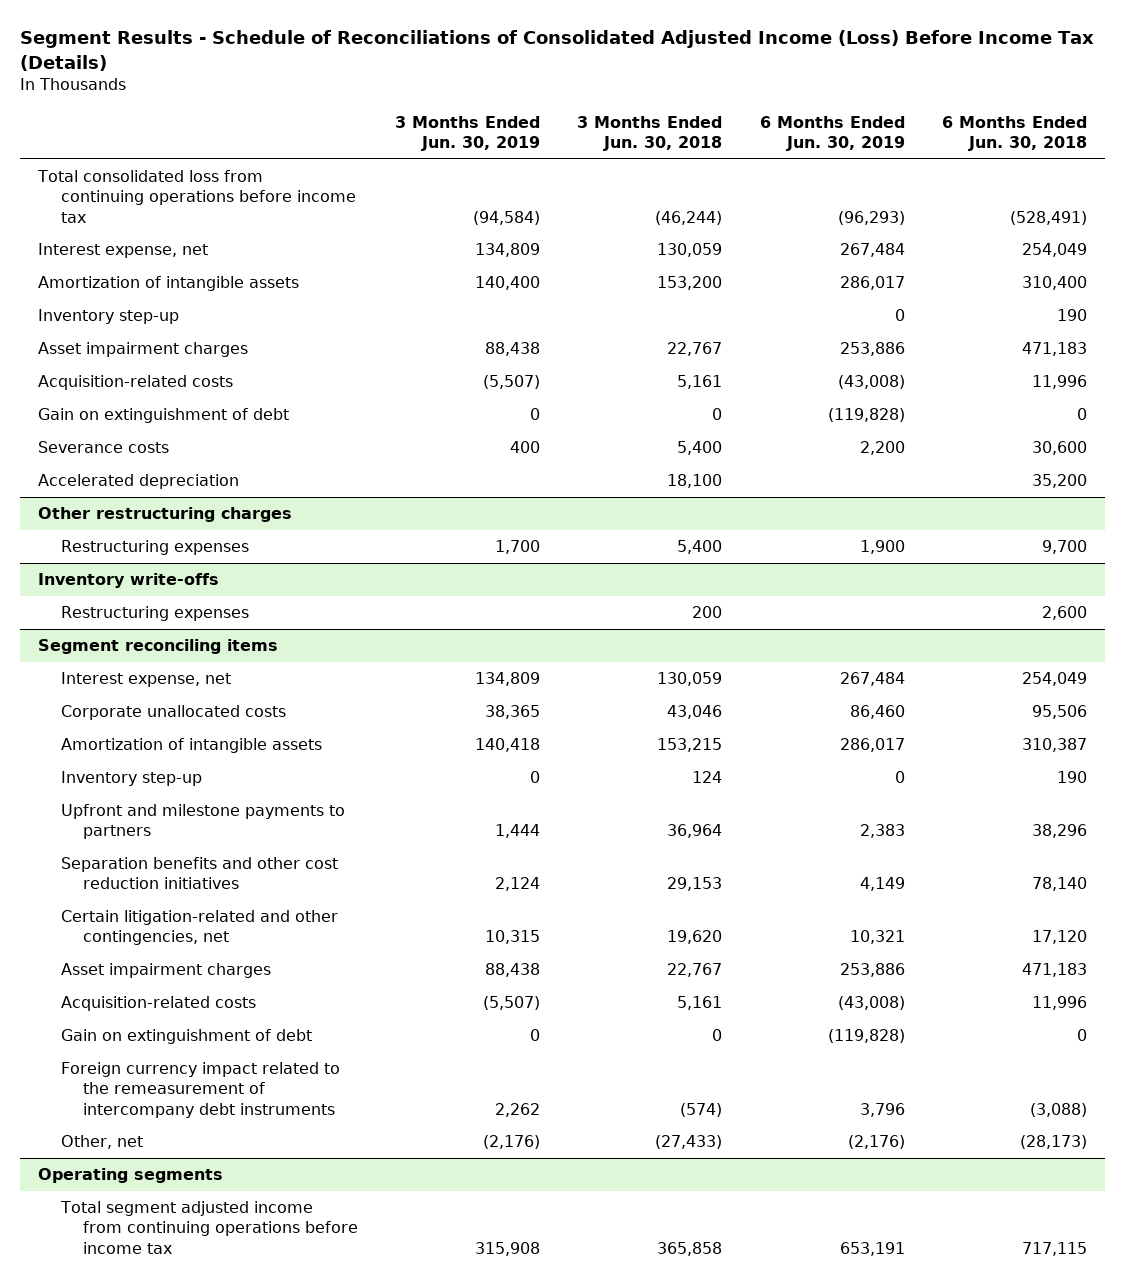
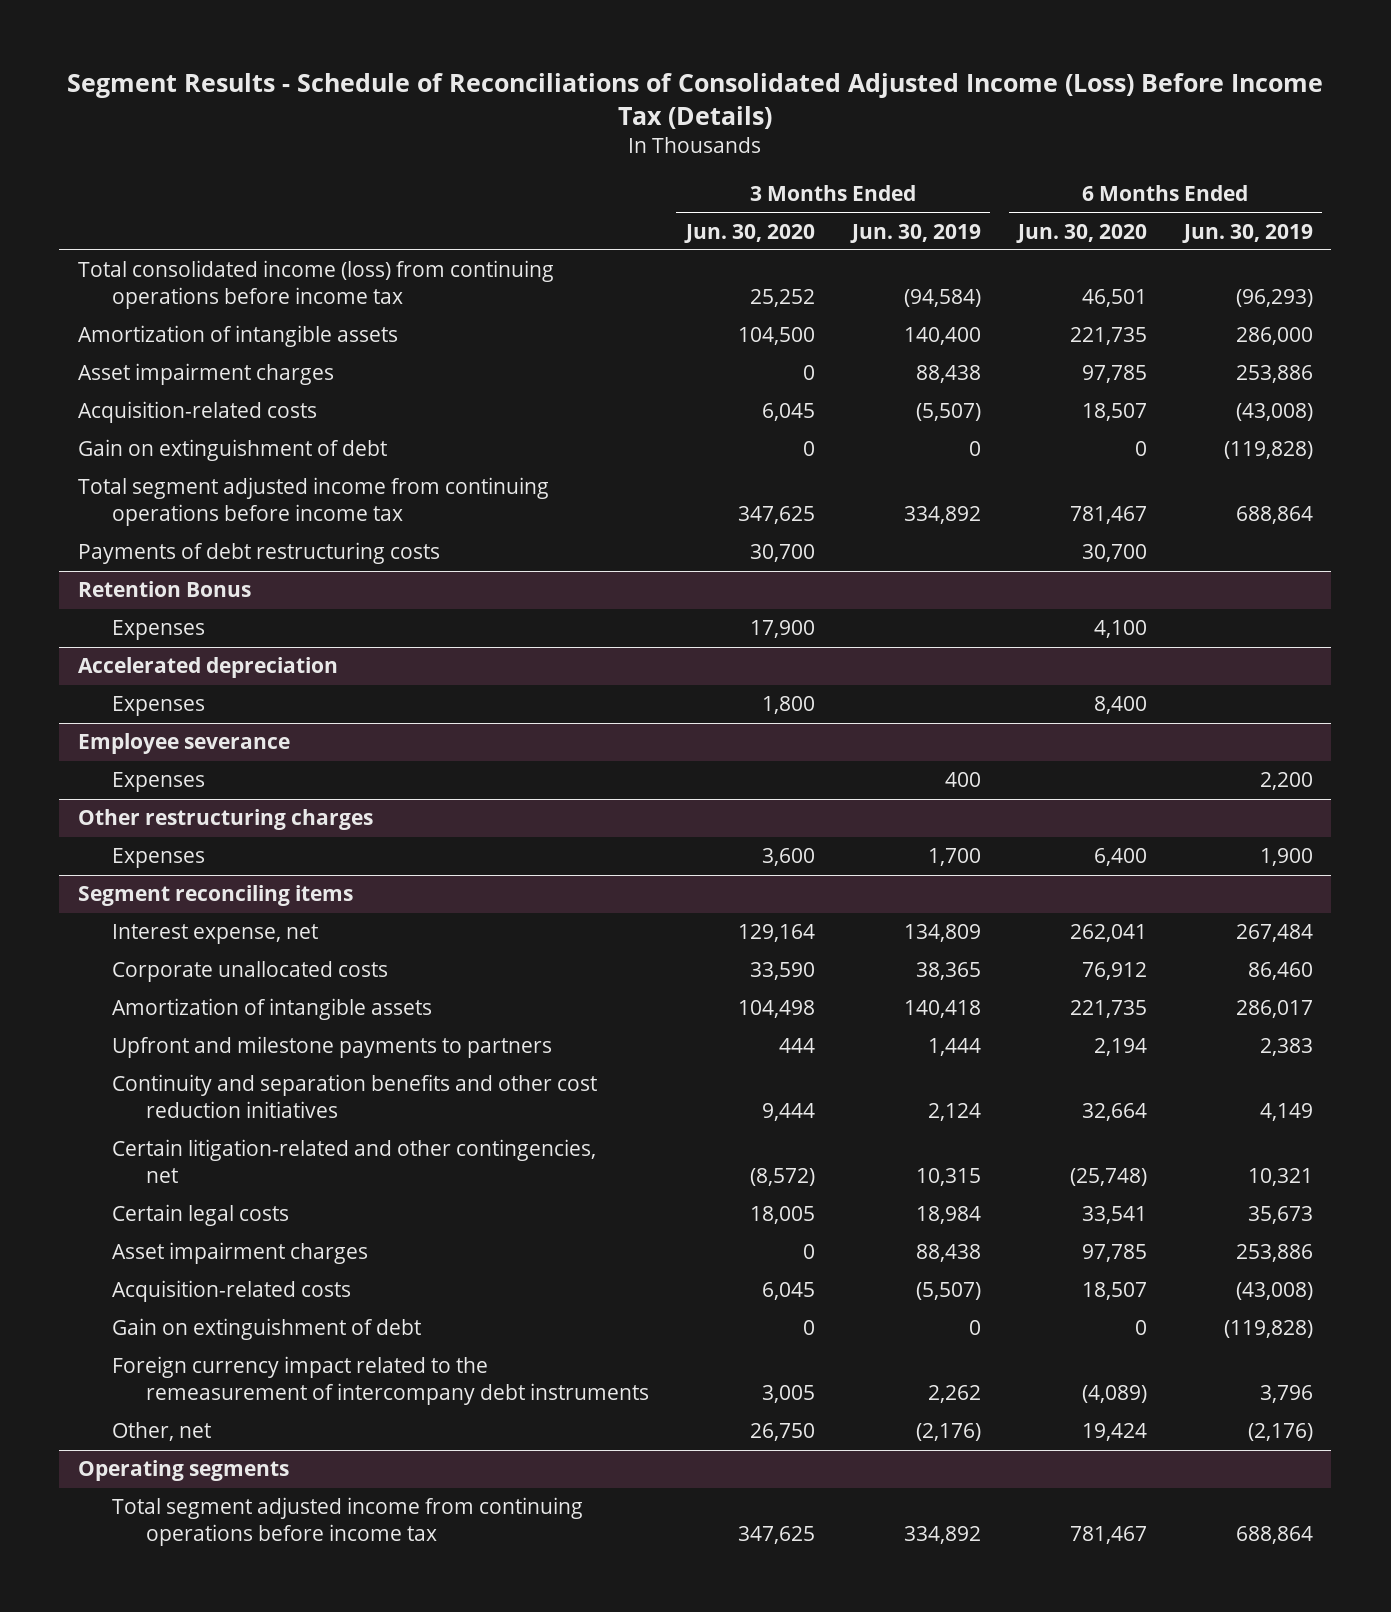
- | 3 Months Ended Jun. 30, 2019 | 3 Months Ended Jun. 30, 2018 | 6 Months Ended Jun. 30, 2019 | 6 Months Ended Jun. 30, 2018
+ | 3 Months Ended Jun. 30, 2020 | 3 Months Ended Jun. 30, 2019 | 6 Months Ended Jun. 30, 2020 | 6 Months Ended Jun. 30, 2019
- Total consolidated loss from continuing operations before income tax | (94,584) | (46,244) | (96,293) | (528,491)
- Interest expense, net | 134,809 | 130,059 | 267,484 | 254,049
- Amortization of intangible assets | 140,400 | 153,200 | 286,017 | 310,400
- Inventory step-up | | | 0 | 190
+ Total consolidated income (loss) from continuing operations before income tax | 25,252 | (94,584) | 46,501 | (96,293)
+ Amortization of intangible assets | 104,500 | 140,400 | 221,735 | 286,000
- Severance costs | 400 | 5,400 | 2,200 | 30,600
- Accelerated depreciation | | 18,100 | | 35,200
+ Total segment adjusted income from continuing operations before income tax | 347,625 | 334,892 | 781,467 | 688,864
+ Payments of debt restructuring costs | 30,700 | | 30,700 |
+ Retention Bonus
+ Expenses | 17,900 | | 4,100 |
+ Accelerated depreciation
+ Expenses | 1,800 | | 8,400 |
+ Employee severance
+ Expenses | | 400 | | 2,200
@ Other restructuring charges
- Restructuring expenses | 1,700 | 5,400 | 1,900 | 9,700
- Inventory write-offs
- Restructuring expenses | | 200 | | 2,600
@ Other restructuring charges
+ Expenses | 3,600 | 1,700 | 6,400 | 1,900
@ Segment reconciling items
- Inventory step-up | 0 | 124 | 0 | 190
- Separation benefits and other cost reduction initiatives | 2,124 | 29,153 | 4,149 | 78,140
+ Continuity and separation benefits and other cost reduction initiatives | 9,444 | 2,124 | 32,664 | 4,149
+ Certain legal costs | 18,005 | 18,984 | 33,541 | 35,673
@ Operating segments
- Total segment adjusted income from continuing operations before income tax | 315,908 | 365,858 | 653,191 | 717,115
+ Total segment adjusted income from continuing operations before income tax | 347,625 | 334,892 | 781,467 | 688,864

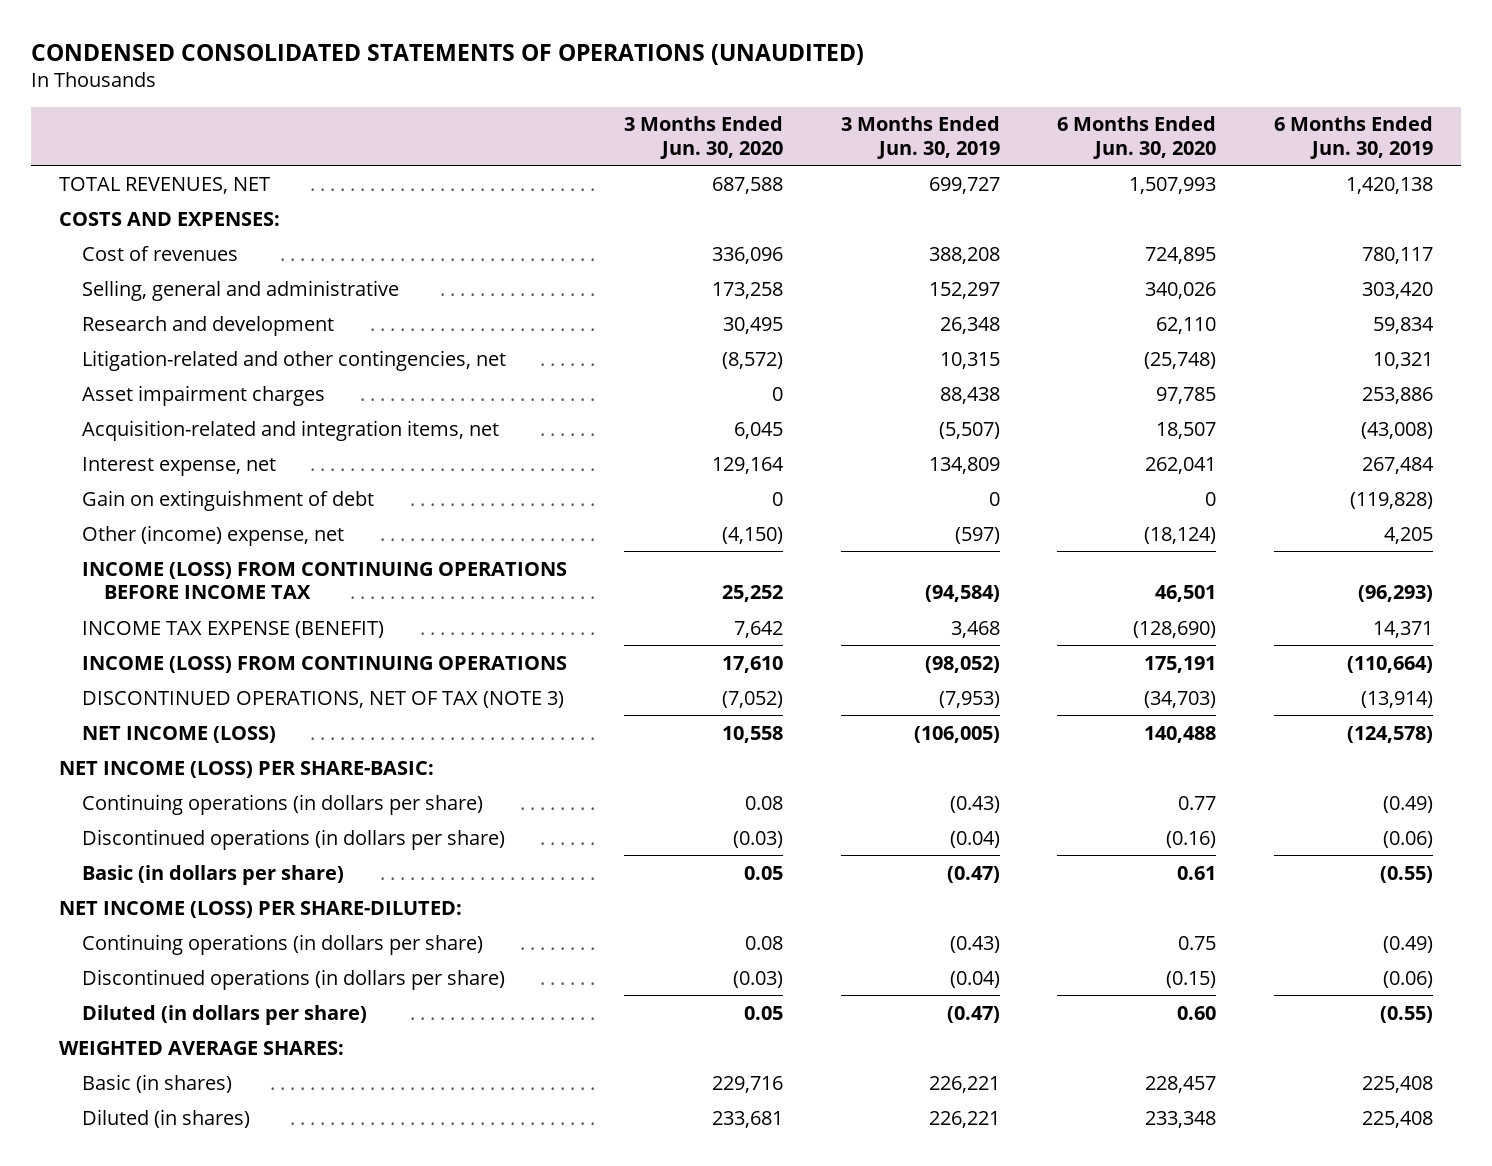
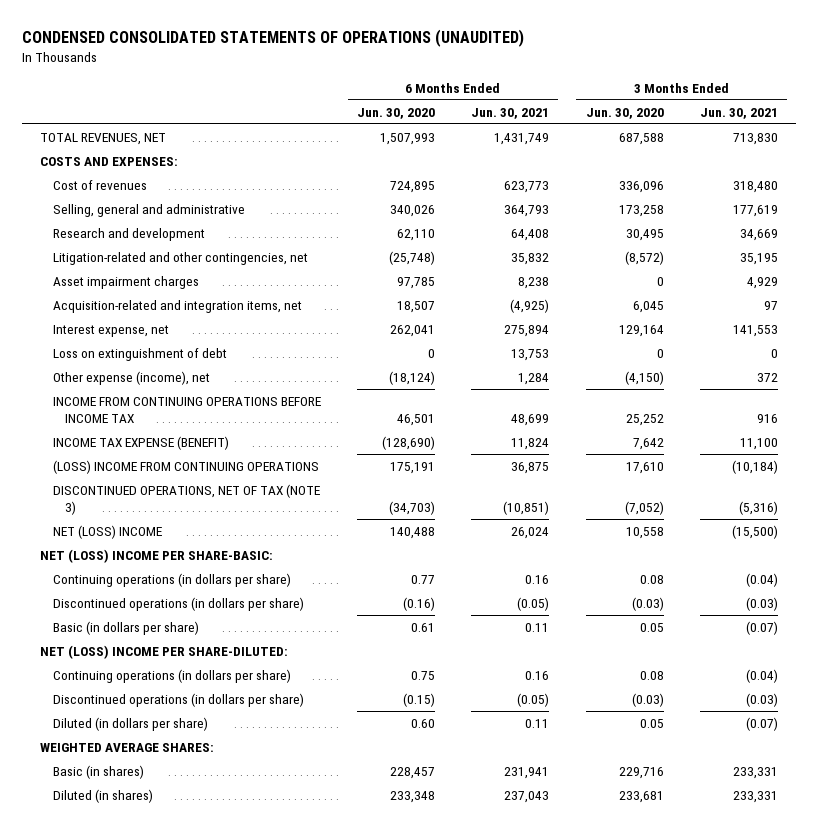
- | 3 Months Ended Jun. 30, 2020 | 3 Months Ended Jun. 30, 2019 | 6 Months Ended Jun. 30, 2020 | 6 Months Ended Jun. 30, 2019
+ | 6 Months Ended Jun. 30, 2020 | 6 Months Ended Jun. 30, 2021 | 3 Months Ended Jun. 30, 2020 | 3 Months Ended Jun. 30, 2021
- Gain on extinguishment of debt | 0 | 0 | 0 | (119,828)
- Other (income) expense, net | (4,150) | (597) | (18,124) | 4,205
- INCOME (LOSS) FROM CONTINUING OPERATIONS BEFORE INCOME TAX | 25,252 | (94,584) | 46,501 | (96,293)
+ Loss on extinguishment of debt | 0 | 13,753 | 0 | 0
+ Other expense (income), net | (18,124) | 1,284 | (4,150) | 372
+ INCOME FROM CONTINUING OPERATIONS BEFORE INCOME TAX | 46,501 | 48,699 | 25,252 | 916
- INCOME (LOSS) FROM CONTINUING OPERATIONS | 17,610 | (98,052) | 175,191 | (110,664)
+ (LOSS) INCOME FROM CONTINUING OPERATIONS | 175,191 | 36,875 | 17,610 | (10,184)
- NET INCOME (LOSS) | 10,558 | (106,005) | 140,488 | (124,578)
- NET INCOME (LOSS) PER SHARE-BASIC:
+ NET (LOSS) INCOME | 140,488 | 26,024 | 10,558 | (15,500)
+ NET (LOSS) INCOME PER SHARE-BASIC:
- NET INCOME (LOSS) PER SHARE-DILUTED:
+ NET (LOSS) INCOME PER SHARE-DILUTED:

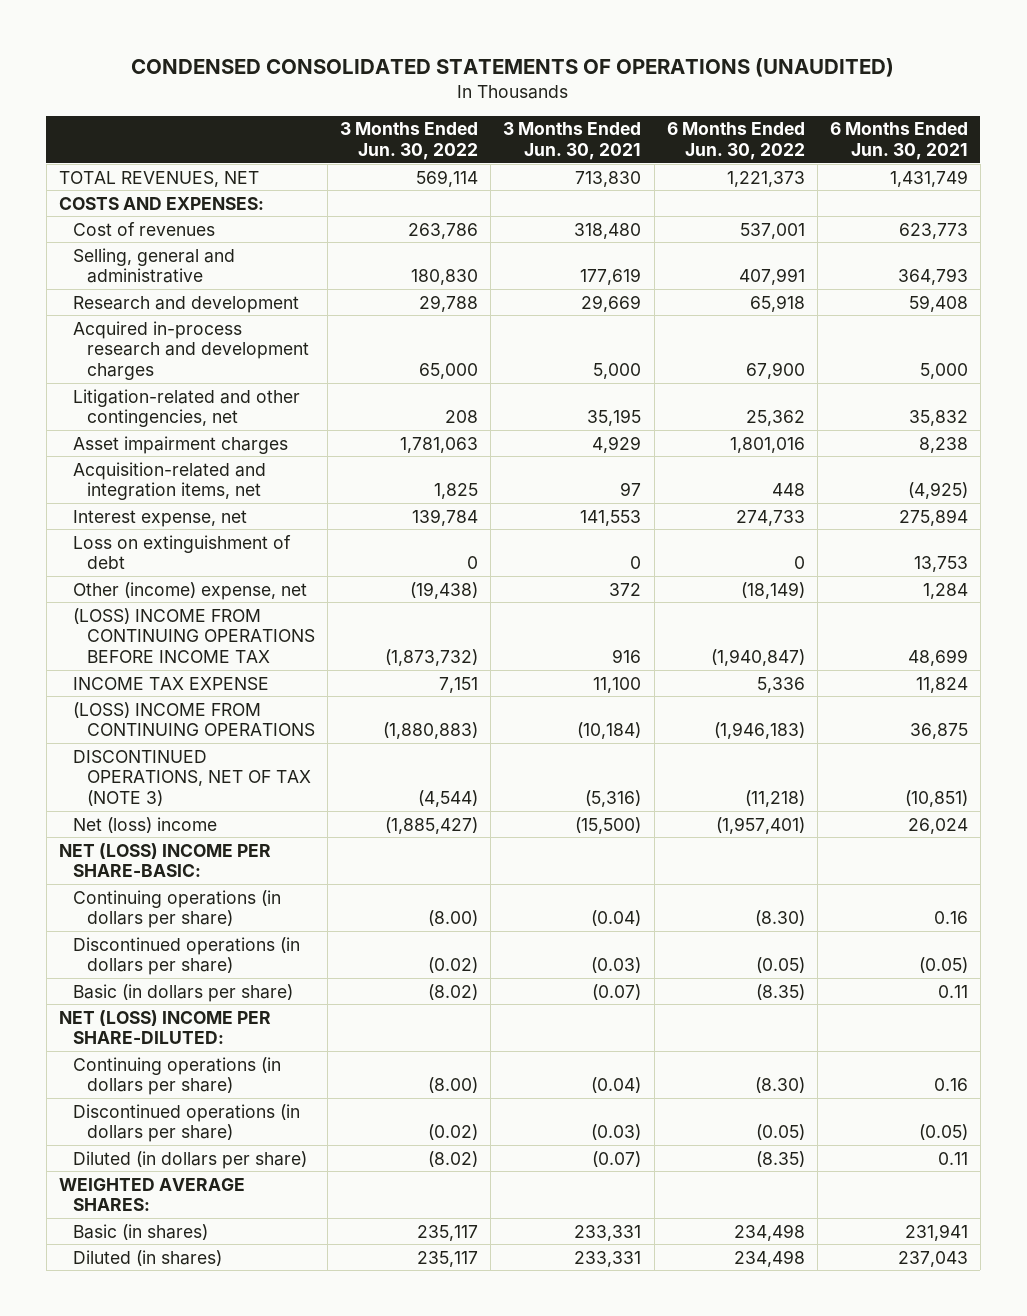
- | 6 Months Ended Jun. 30, 2020 | 6 Months Ended Jun. 30, 2021 | 3 Months Ended Jun. 30, 2020 | 3 Months Ended Jun. 30, 2021
+ | 3 Months Ended Jun. 30, 2022 | 3 Months Ended Jun. 30, 2021 | 6 Months Ended Jun. 30, 2022 | 6 Months Ended Jun. 30, 2021
- Research and development | 62,110 | 64,408 | 30,495 | 34,669
+ Research and development | 29,788 | 29,669 | 65,918 | 59,408
+ Acquired in-process research and development charges | 65,000 | 5,000 | 67,900 | 5,000
- Other expense (income), net | (18,124) | 1,284 | (4,150) | 372
- INCOME FROM CONTINUING OPERATIONS BEFORE INCOME TAX | 46,501 | 48,699 | 25,252 | 916
- INCOME TAX EXPENSE (BENEFIT) | (128,690) | 11,824 | 7,642 | 11,100
+ Other (income) expense, net | (19,438) | 372 | (18,149) | 1,284
+ (LOSS) INCOME FROM CONTINUING OPERATIONS BEFORE INCOME TAX | (1,873,732) | 916 | (1,940,847) | 48,699
+ INCOME TAX EXPENSE | 7,151 | 11,100 | 5,336 | 11,824
- NET (LOSS) INCOME | 140,488 | 26,024 | 10,558 | (15,500)
+ Net (loss) income | (1,885,427) | (15,500) | (1,957,401) | 26,024

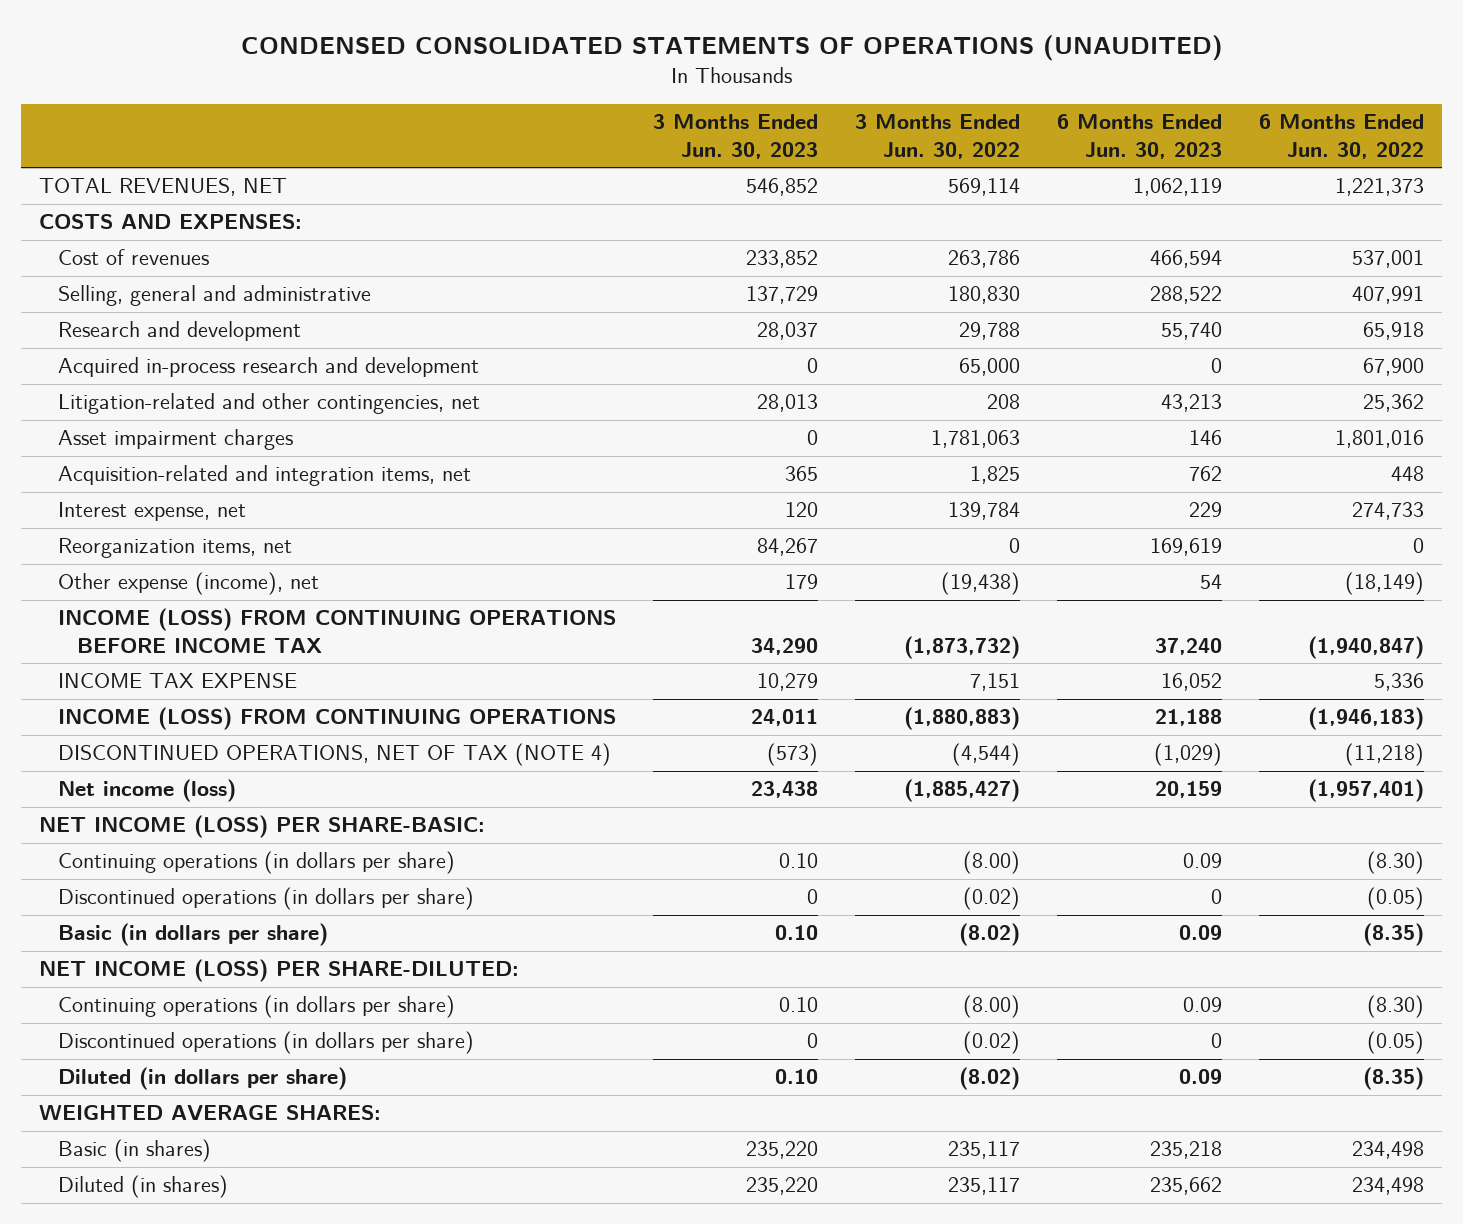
- | 3 Months Ended Jun. 30, 2022 | 3 Months Ended Jun. 30, 2021 | 6 Months Ended Jun. 30, 2022 | 6 Months Ended Jun. 30, 2021
+ | 3 Months Ended Jun. 30, 2023 | 3 Months Ended Jun. 30, 2022 | 6 Months Ended Jun. 30, 2023 | 6 Months Ended Jun. 30, 2022
- Acquired in-process research and development charges | 65,000 | 5,000 | 67,900 | 5,000
+ Acquired in-process research and development | 0 | 65,000 | 0 | 67,900
- Loss on extinguishment of debt | 0 | 0 | 0 | 13,753
- Other (income) expense, net | (19,438) | 372 | (18,149) | 1,284
- (LOSS) INCOME FROM CONTINUING OPERATIONS BEFORE INCOME TAX | (1,873,732) | 916 | (1,940,847) | 48,699
+ Reorganization items, net | 84,267 | 0 | 169,619 | 0
+ Other expense (income), net | 179 | (19,438) | 54 | (18,149)
+ INCOME (LOSS) FROM CONTINUING OPERATIONS BEFORE INCOME TAX | 34,290 | (1,873,732) | 37,240 | (1,940,847)
- (LOSS) INCOME FROM CONTINUING OPERATIONS | (1,880,883) | (10,184) | (1,946,183) | 36,875
- DISCONTINUED OPERATIONS, NET OF TAX (NOTE 3) | (4,544) | (5,316) | (11,218) | (10,851)
- Net (loss) income | (1,885,427) | (15,500) | (1,957,401) | 26,024
- NET (LOSS) INCOME PER SHARE-BASIC:
+ INCOME (LOSS) FROM CONTINUING OPERATIONS | 24,011 | (1,880,883) | 21,188 | (1,946,183)
+ DISCONTINUED OPERATIONS, NET OF TAX (NOTE 4) | (573) | (4,544) | (1,029) | (11,218)
+ Net income (loss) | 23,438 | (1,885,427) | 20,159 | (1,957,401)
+ NET INCOME (LOSS) PER SHARE-BASIC:
- NET (LOSS) INCOME PER SHARE-DILUTED:
+ NET INCOME (LOSS) PER SHARE-DILUTED:

